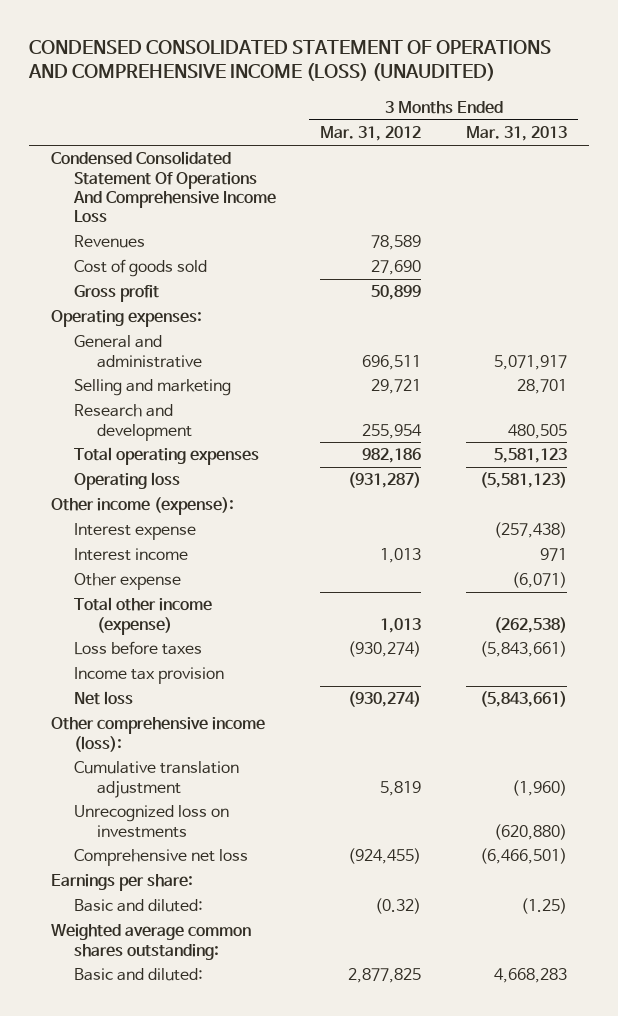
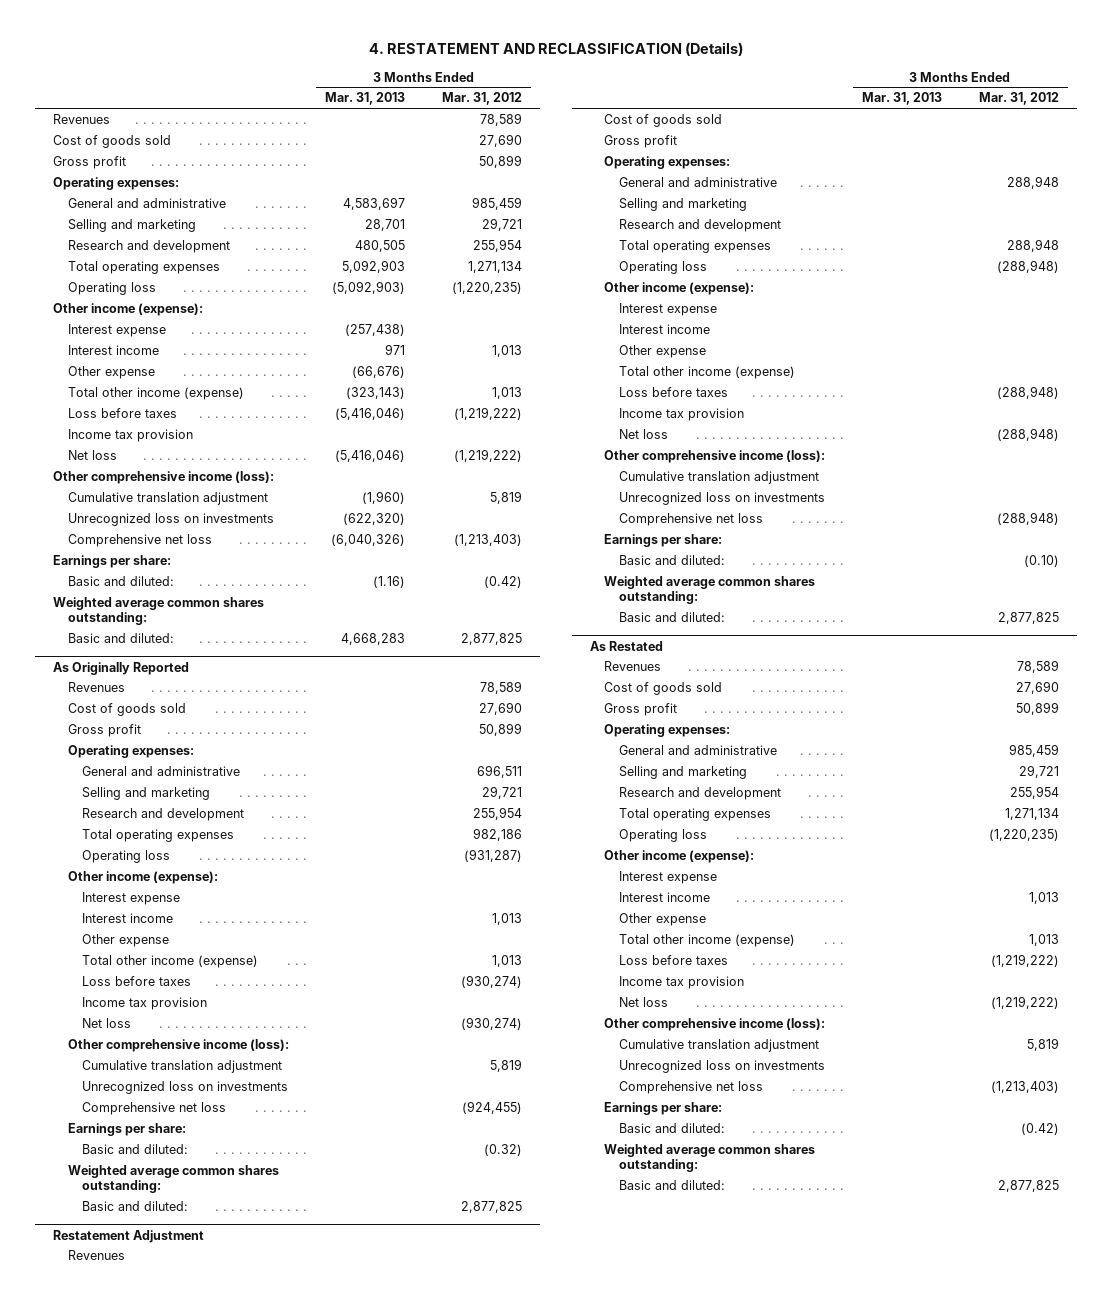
- CONDENSED CONSOLIDATED STATEMENT OF OPERATIONS AND COMPREHENSIVE INCOME (LOSS) (UNAUDITED)
+ 4. RESTATEMENT AND RECLASSIFICATION (Details)
- | 3 Months Ended Mar. 31, 2012 | 3 Months Ended Mar. 31, 2013
+ | 3 Months Ended Mar. 31, 2013 | 3 Months Ended Mar. 31, 2012
- Condensed Consolidated Statement Of Operations And Comprehensive Income Loss
- General and administrative | 696,511 | 5,071,917
+ General and administrative | 4,583,697 | 985,459
- Total operating expenses | 982,186 | 5,581,123
- Operating loss | (931,287) | (5,581,123)
+ Total operating expenses | 5,092,903 | 1,271,134
+ Operating loss | (5,092,903) | (1,220,235)
- Other expense | | (6,071)
- Total other income (expense) | 1,013 | (262,538)
- Loss before taxes | (930,274) | (5,843,661)
+ Other expense | (66,676) |
+ Total other income (expense) | (323,143) | 1,013
+ Loss before taxes | (5,416,046) | (1,219,222)
- Net loss | (930,274) | (5,843,661)
+ Net loss | (5,416,046) | (1,219,222)
- Unrecognized loss on investments | | (620,880)
- Comprehensive net loss | (924,455) | (6,466,501)
+ Unrecognized loss on investments | (622,320) |
+ Comprehensive net loss | (6,040,326) | (1,213,403)
- Basic and diluted: | (0.32) | (1.25)
+ Basic and diluted: | (1.16) | (0.42)
+ As Originally Reported
+ Revenues | | 78,589
+ Cost of goods sold | | 27,690
+ Gross profit | | 50,899
+ Operating expenses:
+ General and administrative | | 696,511
+ Selling and marketing | | 29,721
+ Research and development | | 255,954
+ Total operating expenses | | 982,186
+ Operating loss | | (931,287)
+ Other income (expense):
+ Interest expense
+ Interest income | | 1,013
+ Other expense
+ Total other income (expense) | | 1,013
+ Loss before taxes | | (930,274)
+ Income tax provision
+ Net loss | | (930,274)
+ Other comprehensive income (loss):
+ Cumulative translation adjustment | | 5,819
+ Unrecognized loss on investments
+ Comprehensive net loss | | (924,455)
+ Earnings per share:
+ Basic and diluted: | | (0.32)
+ Weighted average common shares outstanding:
+ Basic and diluted: | | 2,877,825
+ Restatement Adjustment
+ Revenues
+ Cost of goods sold
+ Gross profit
+ Operating expenses:
+ General and administrative | | 288,948
+ Selling and marketing
+ Research and development
+ Total operating expenses | | 288,948
+ Operating loss | | (288,948)
+ Other income (expense):
+ Interest expense
+ Interest income
+ Other expense
+ Total other income (expense)
+ Loss before taxes | | (288,948)
+ Income tax provision
+ Net loss | | (288,948)
+ Other comprehensive income (loss):
+ Cumulative translation adjustment
+ Unrecognized loss on investments
+ Comprehensive net loss | | (288,948)
+ Earnings per share:
+ Basic and diluted: | | (0.10)
+ Weighted average common shares outstanding:
+ Basic and diluted: | | 2,877,825
+ As Restated
+ Revenues | | 78,589
+ Cost of goods sold | | 27,690
+ Gross profit | | 50,899
+ Operating expenses:
+ General and administrative | | 985,459
+ Selling and marketing | | 29,721
+ Research and development | | 255,954
+ Total operating expenses | | 1,271,134
+ Operating loss | | (1,220,235)
+ Other income (expense):
+ Interest expense
+ Interest income | | 1,013
+ Other expense
+ Total other income (expense) | | 1,013
+ Loss before taxes | | (1,219,222)
+ Income tax provision
+ Net loss | | (1,219,222)
+ Other comprehensive income (loss):
+ Cumulative translation adjustment | | 5,819
+ Unrecognized loss on investments
+ Comprehensive net loss | | (1,213,403)
+ Earnings per share:
+ Basic and diluted: | | (0.42)
+ Weighted average common shares outstanding:
+ Basic and diluted: | | 2,877,825

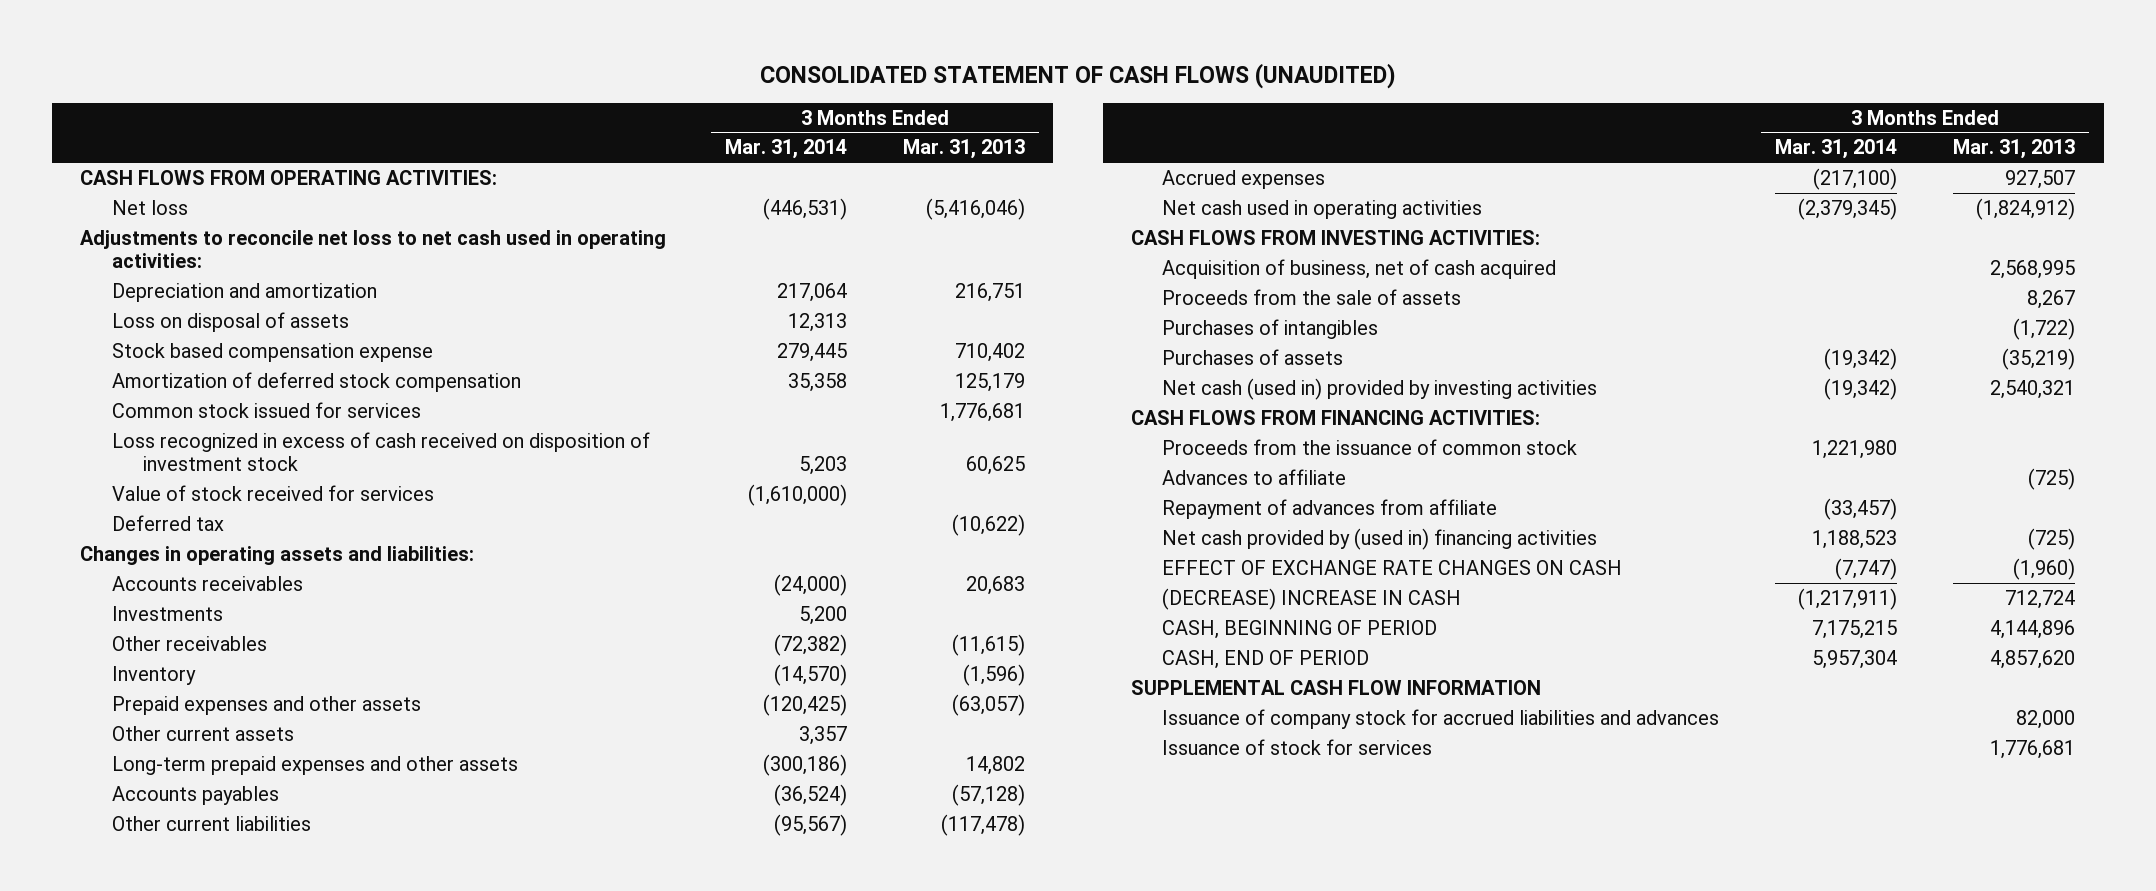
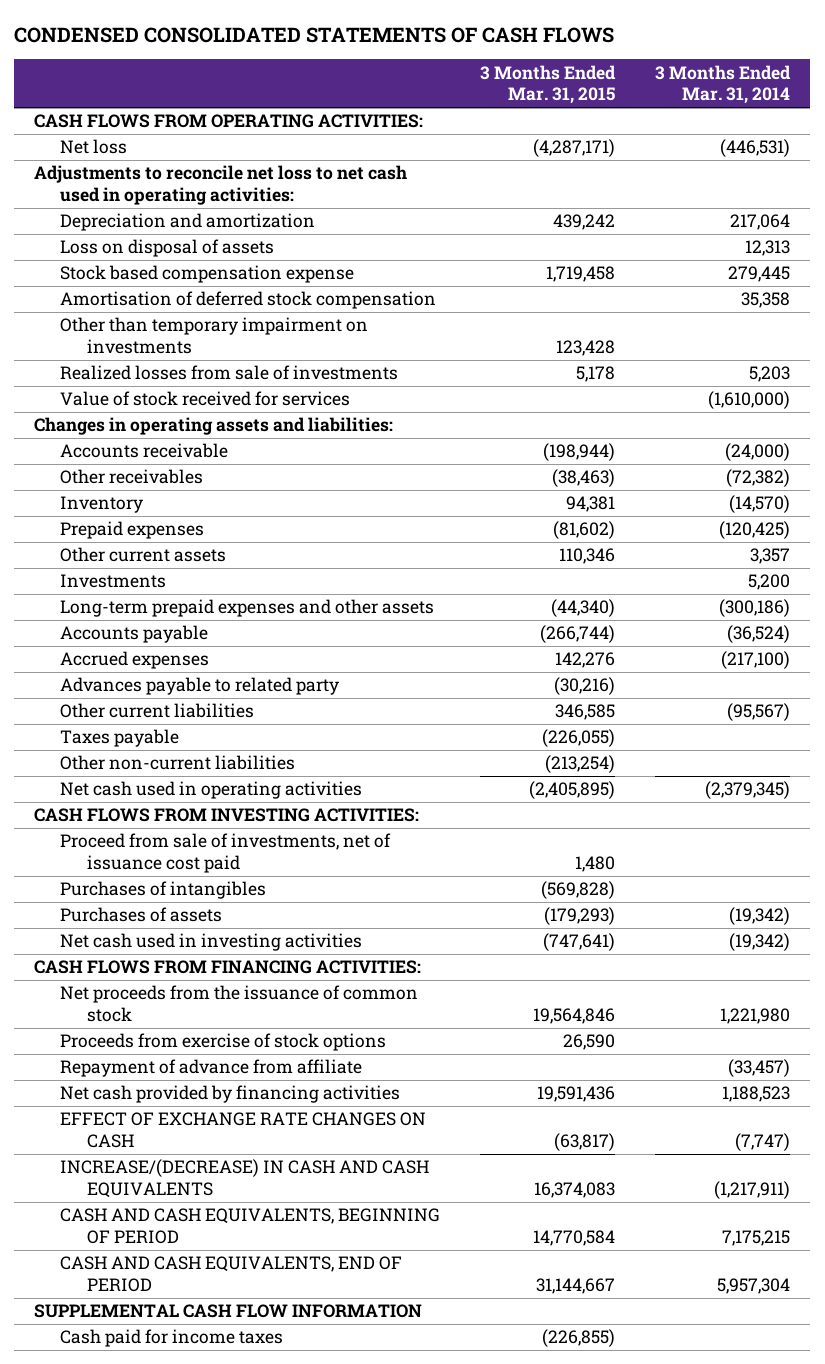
- CONSOLIDATED STATEMENT OF CASH FLOWS (UNAUDITED)
+ CONDENSED CONSOLIDATED STATEMENTS OF CASH FLOWS
- | 3 Months Ended Mar. 31, 2014 | 3 Months Ended Mar. 31, 2013
+ | 3 Months Ended Mar. 31, 2015 | 3 Months Ended Mar. 31, 2014
- Amortization of deferred stock compensation | 35,358 | 125,179
- Common stock issued for services | | 1,776,681
- Loss recognized in excess of cash received on disposition of investment stock | 5,203 | 60,625
+ Amortisation of deferred stock compensation | | 35,358
+ Other than temporary impairment on investments | 123,428 |
+ Realized losses from sale of investments | 5,178 | 5,203
- Deferred tax | | (10,622)
- Accounts receivables | (24,000) | 20,683
+ Accounts receivable | (198,944) | (24,000)
- Prepaid expenses and other assets | (120,425) | (63,057)
+ Prepaid expenses | (81,602) | (120,425)
moved down: Investments | | 5,200
- Accounts payables | (36,524) | (57,128)
+ Accounts payable | (266,744) | (36,524)
+ Advances payable to related party | (30,216) |
moved down: Other current liabilities | 346,585 | (95,567)
+ Taxes payable | (226,055) |
+ Other non-current liabilities | (213,254) |
- Acquisition of business, net of cash acquired | | 2,568,995
- Proceeds from the sale of assets | | 8,267
+ Proceed from sale of investments, net of issuance cost paid | 1,480 |
- Net cash (used in) provided by investing activities | (19,342) | 2,540,321
+ Net cash used in investing activities | (747,641) | (19,342)
- Proceeds from the issuance of common stock | 1,221,980 |
- Advances to affiliate | | (725)
- Repayment of advances from affiliate | (33,457) |
- Net cash provided by (used in) financing activities | 1,188,523 | (725)
+ Net proceeds from the issuance of common stock | 19,564,846 | 1,221,980
+ Proceeds from exercise of stock options | 26,590 |
+ Repayment of advance from affiliate | | (33,457)
+ Net cash provided by financing activities | 19,591,436 | 1,188,523
- (DECREASE) INCREASE IN CASH | (1,217,911) | 712,724
- CASH, BEGINNING OF PERIOD | 7,175,215 | 4,144,896
- CASH, END OF PERIOD | 5,957,304 | 4,857,620
+ INCREASE/(DECREASE) IN CASH AND CASH EQUIVALENTS | 16,374,083 | (1,217,911)
+ CASH AND CASH EQUIVALENTS, BEGINNING OF PERIOD | 14,770,584 | 7,175,215
+ CASH AND CASH EQUIVALENTS, END OF PERIOD | 31,144,667 | 5,957,304
- Issuance of company stock for accrued liabilities and advances | | 82,000
- Issuance of stock for services | | 1,776,681
+ Cash paid for income taxes | (226,855) |

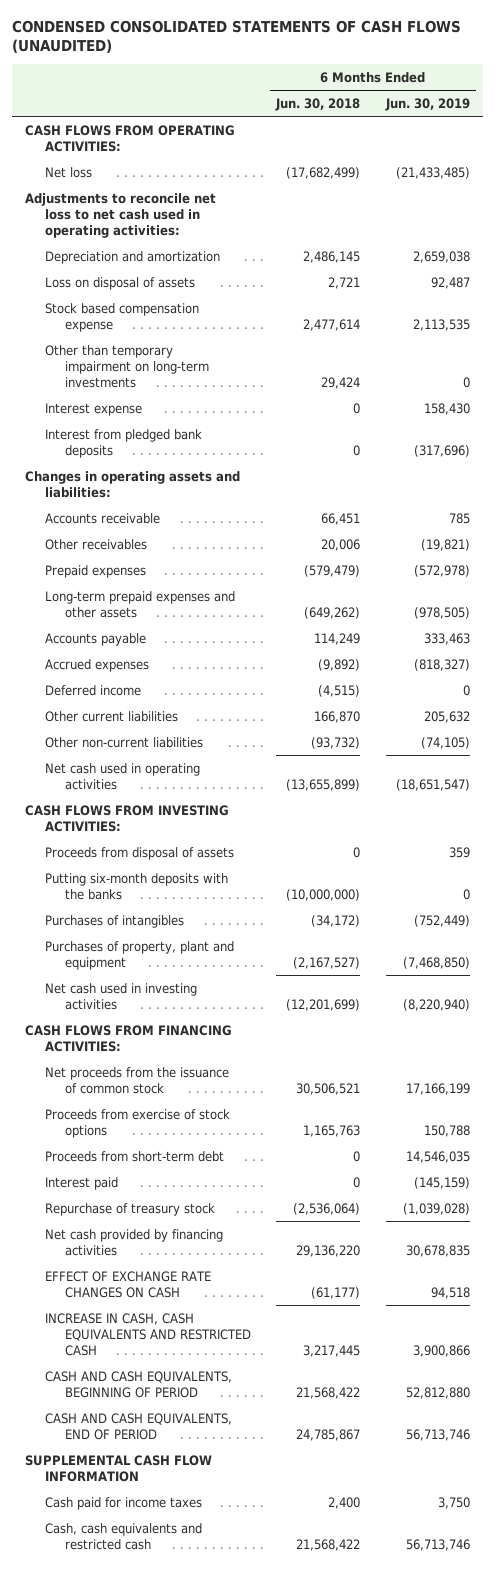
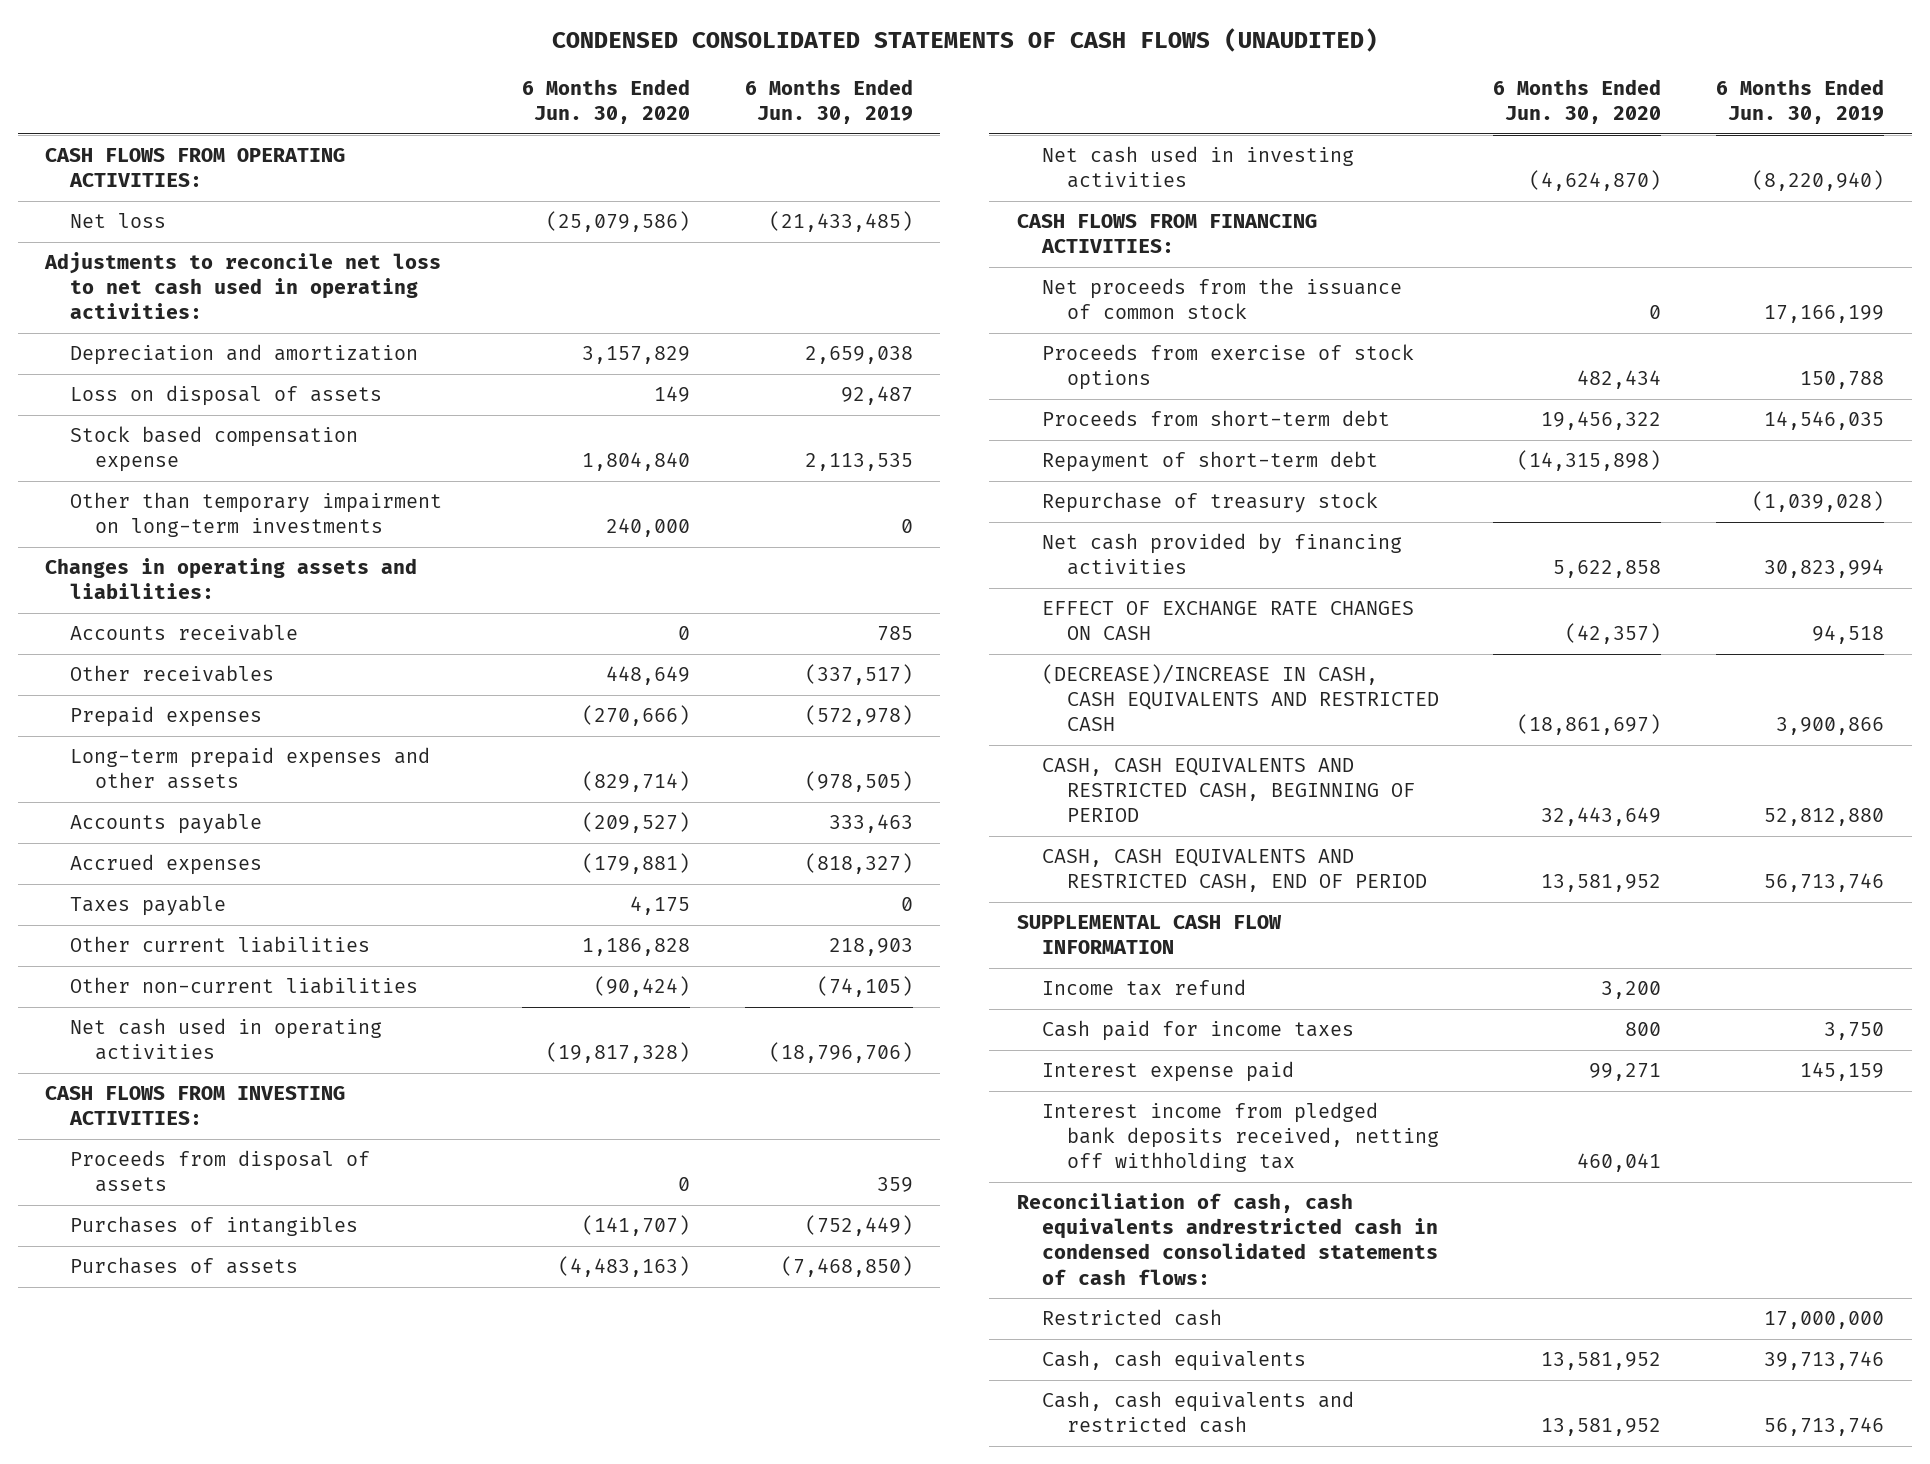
- | 6 Months Ended Jun. 30, 2018 | 6 Months Ended Jun. 30, 2019
+ | 6 Months Ended Jun. 30, 2020 | 6 Months Ended Jun. 30, 2019
- Interest expense | 0 | 158,430
- Interest from pledged bank deposits | 0 | (317,696)
- Other receivables | 20,006 | (19,821)
+ Other receivables | 448,649 | (337,517)
- Deferred income | (4,515) | 0
- Other current liabilities | 166,870 | 205,632
+ Taxes payable | 4,175 | 0
+ Other current liabilities | 1,186,828 | 218,903
- Net cash used in operating activities | (13,655,899) | (18,651,547)
+ Net cash used in operating activities | (19,817,328) | (18,796,706)
- Putting six-month deposits with the banks | (10,000,000) | 0
- Purchases of property, plant and equipment | (2,167,527) | (7,468,850)
+ Purchases of assets | (4,483,163) | (7,468,850)
- Interest paid | 0 | (145,159)
+ Repayment of short-term debt | (14,315,898) |
- Net cash provided by financing activities | 29,136,220 | 30,678,835
+ Net cash provided by financing activities | 5,622,858 | 30,823,994
- INCREASE IN CASH, CASH EQUIVALENTS AND RESTRICTED CASH | 3,217,445 | 3,900,866
- CASH AND CASH EQUIVALENTS, BEGINNING OF PERIOD | 21,568,422 | 52,812,880
- CASH AND CASH EQUIVALENTS, END OF PERIOD | 24,785,867 | 56,713,746
+ (DECREASE)/INCREASE IN CASH, CASH EQUIVALENTS AND RESTRICTED CASH | (18,861,697) | 3,900,866
+ CASH, CASH EQUIVALENTS AND RESTRICTED CASH, BEGINNING OF PERIOD | 32,443,649 | 52,812,880
+ CASH, CASH EQUIVALENTS AND RESTRICTED CASH, END OF PERIOD | 13,581,952 | 56,713,746
+ Income tax refund | 3,200 |
+ Interest expense paid | 99,271 | 145,159
+ Interest income from pledged bank deposits received, netting off withholding tax | 460,041 |
+ Reconciliation of cash, cash equivalents andrestricted cash in condensed consolidated statements of cash flows:
+ Restricted cash | | 17,000,000
+ Cash, cash equivalents | 13,581,952 | 39,713,746

